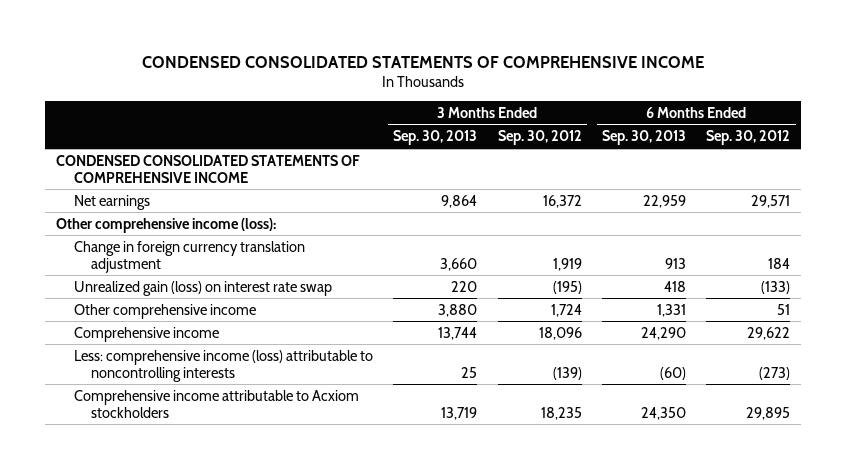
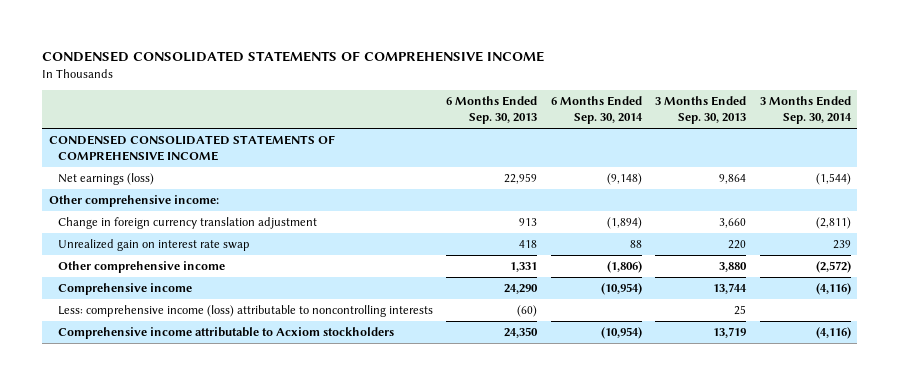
- | 3 Months Ended Sep. 30, 2013 | 3 Months Ended Sep. 30, 2012 | 6 Months Ended Sep. 30, 2013 | 6 Months Ended Sep. 30, 2012
+ | 6 Months Ended Sep. 30, 2013 | 6 Months Ended Sep. 30, 2014 | 3 Months Ended Sep. 30, 2013 | 3 Months Ended Sep. 30, 2014
- Net earnings | 9,864 | 16,372 | 22,959 | 29,571
- Other comprehensive income (loss):
+ Net earnings (loss) | 22,959 | (9,148) | 9,864 | (1,544)
+ Other comprehensive income:
- Unrealized gain (loss) on interest rate swap | 220 | (195) | 418 | (133)
+ Unrealized gain on interest rate swap | 418 | 88 | 220 | 239

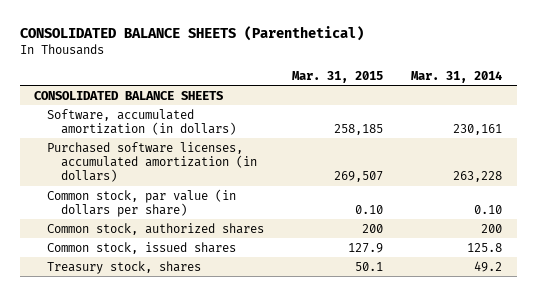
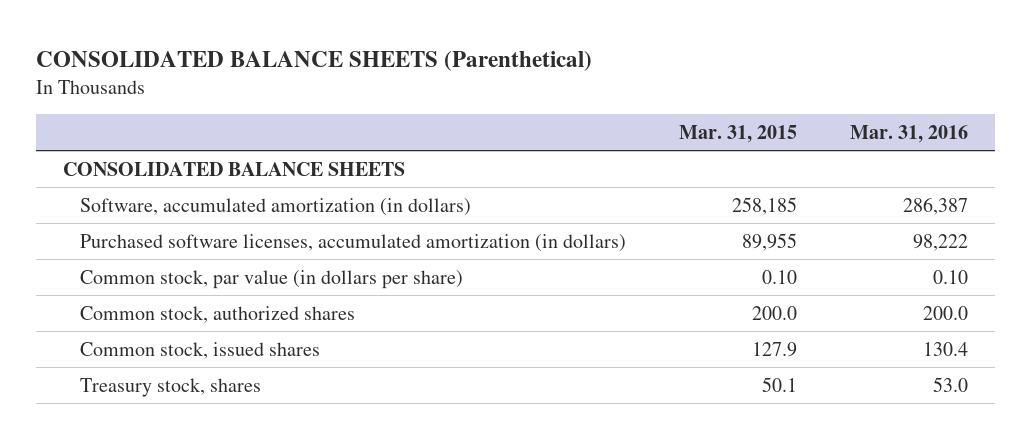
- | Mar. 31, 2015 | Mar. 31, 2014
+ | Mar. 31, 2015 | Mar. 31, 2016
- Purchased software licenses, accumulated amortization (in dollars) | 269,507 | 263,228
+ Purchased software licenses, accumulated amortization (in dollars) | 89,955 | 98,222
- Common stock, authorized shares | 200 | 200
+ Common stock, authorized shares | 200.0 | 200.0

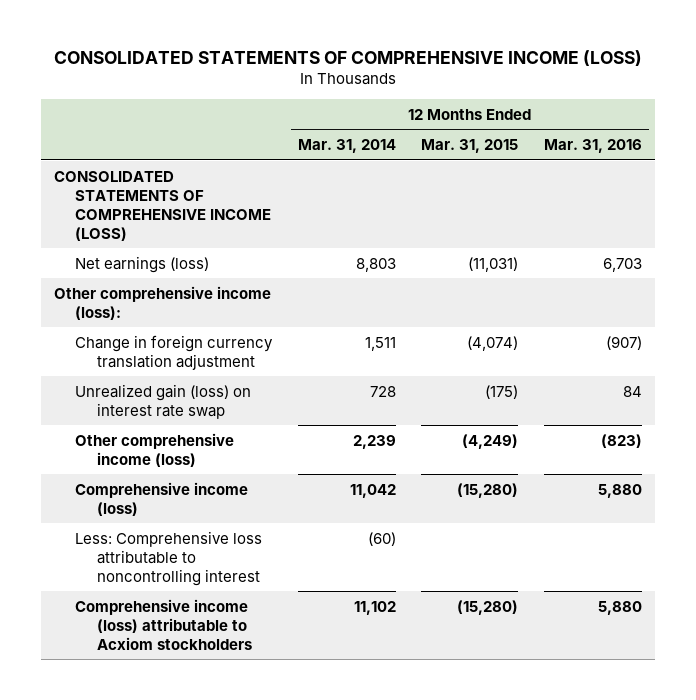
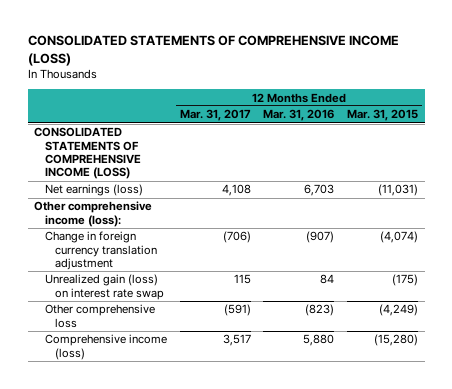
- | 12 Months Ended Mar. 31, 2014 | 12 Months Ended Mar. 31, 2015 | 12 Months Ended Mar. 31, 2016
+ | 12 Months Ended Mar. 31, 2017 | 12 Months Ended Mar. 31, 2016 | 12 Months Ended Mar. 31, 2015
- Other comprehensive income (loss) | 2,239 | (4,249) | (823)
+ Other comprehensive loss | (591) | (823) | (4,249)
- Less: Comprehensive loss attributable to noncontrolling interest | (60) | |
- Comprehensive income (loss) attributable to Acxiom stockholders | 11,102 | (15,280) | 5,880

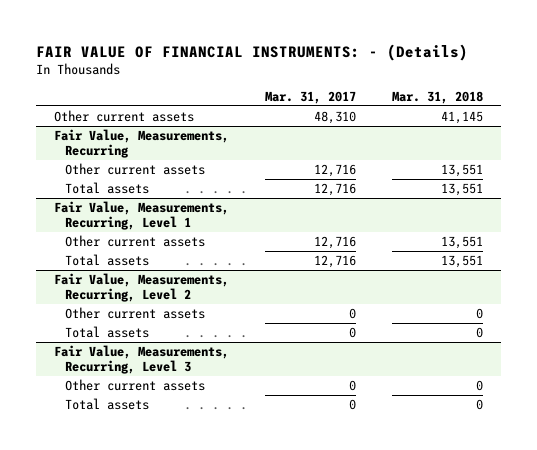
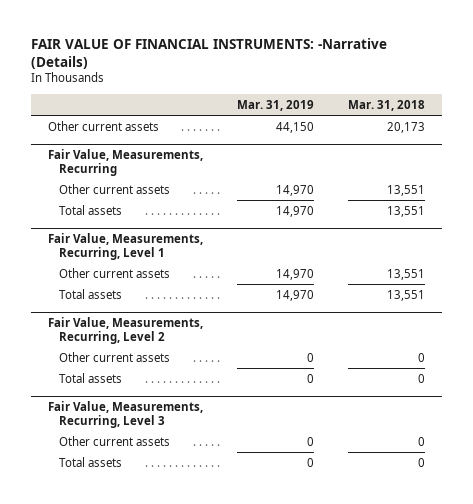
- FAIR VALUE OF FINANCIAL INSTRUMENTS: - (Details)
+ FAIR VALUE OF FINANCIAL INSTRUMENTS: -Narrative (Details)
- | Mar. 31, 2017 | Mar. 31, 2018
+ | Mar. 31, 2019 | Mar. 31, 2018
- Other current assets | 48,310 | 41,145
+ Other current assets | 44,150 | 20,173

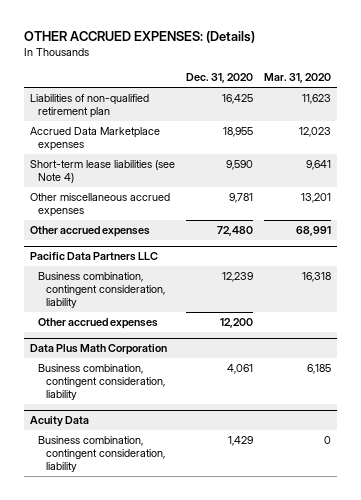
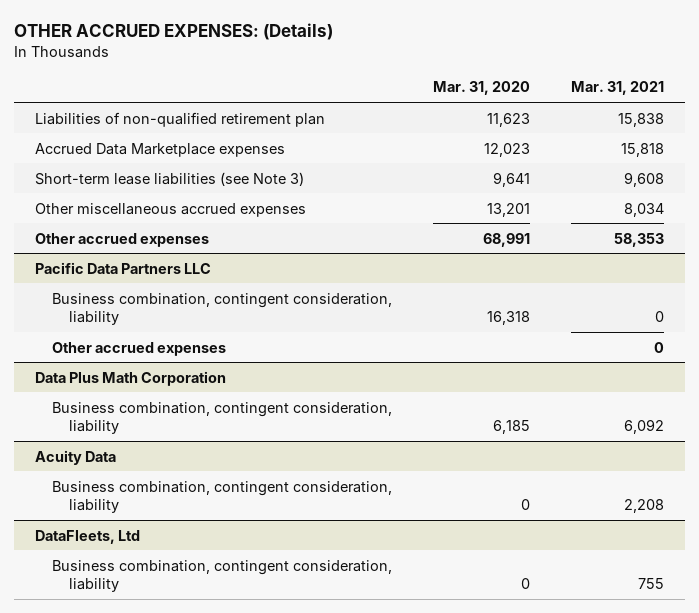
- | Dec. 31, 2020 | Mar. 31, 2020
+ | Mar. 31, 2020 | Mar. 31, 2021
- Short-term lease liabilities (see Note 4) | 9,590 | 9,641
+ Short-term lease liabilities (see Note 3) | 9,641 | 9,608
+ DataFleets, Ltd
+ Business combination, contingent consideration, liability | 0 | 755

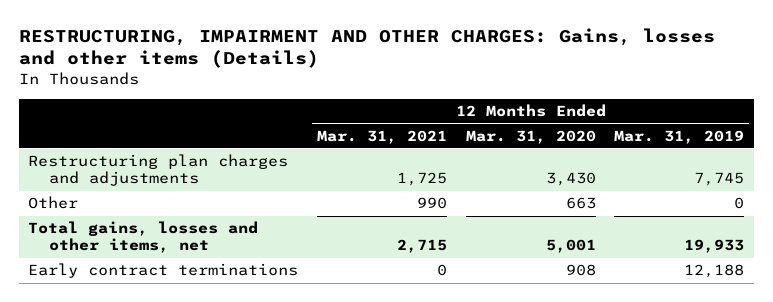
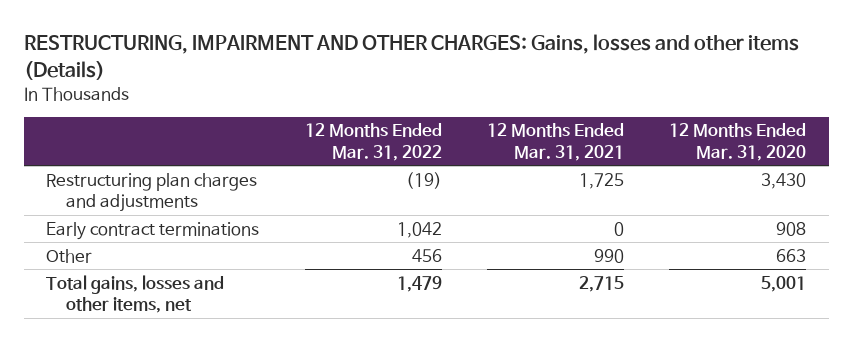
- | 12 Months Ended Mar. 31, 2021 | 12 Months Ended Mar. 31, 2020 | 12 Months Ended Mar. 31, 2019
+ | 12 Months Ended Mar. 31, 2022 | 12 Months Ended Mar. 31, 2021 | 12 Months Ended Mar. 31, 2020
moved up: Early contract terminations | 1,042 | 0 | 908

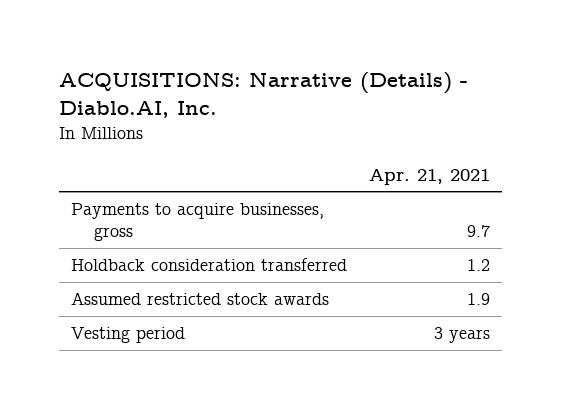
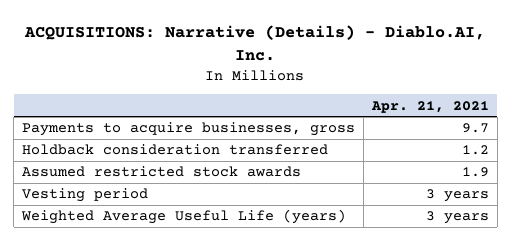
+ Weighted Average Useful Life (years) | 3 years

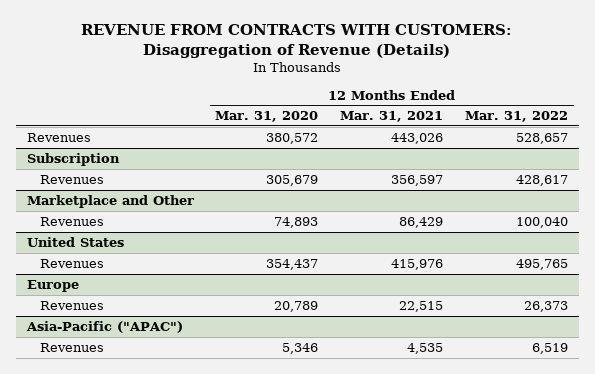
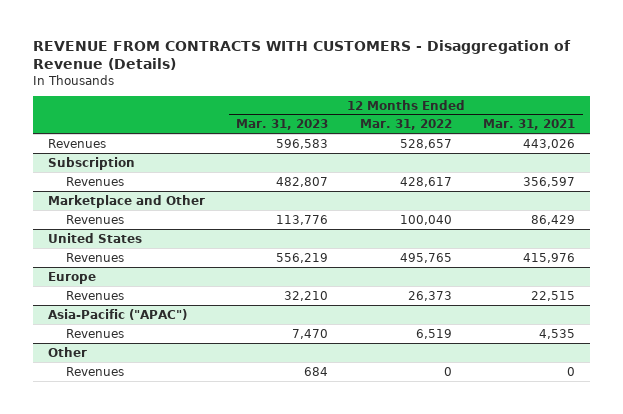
- REVENUE FROM CONTRACTS WITH CUSTOMERS: Disaggregation of Revenue (Details)
+ REVENUE FROM CONTRACTS WITH CUSTOMERS - Disaggregation of Revenue (Details)
- | 12 Months Ended Mar. 31, 2020 | 12 Months Ended Mar. 31, 2021 | 12 Months Ended Mar. 31, 2022
+ | 12 Months Ended Mar. 31, 2023 | 12 Months Ended Mar. 31, 2022 | 12 Months Ended Mar. 31, 2021
+ Other
+ Revenues | 684 | 0 | 0

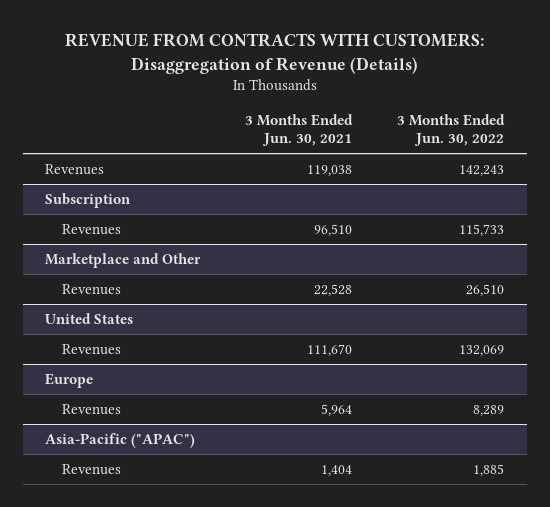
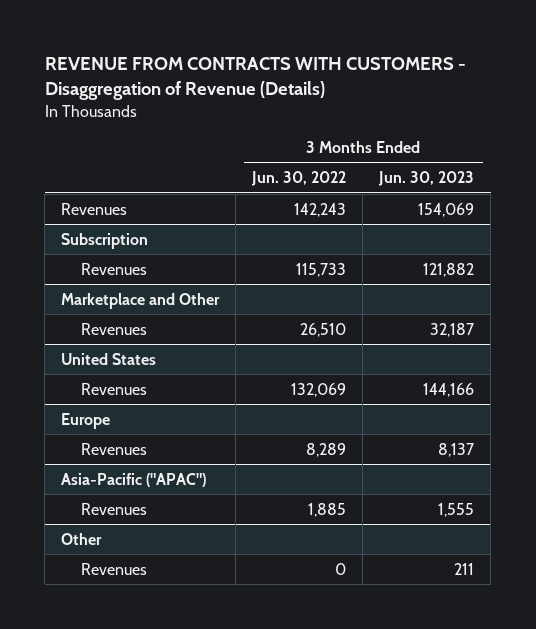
- REVENUE FROM CONTRACTS WITH CUSTOMERS: Disaggregation of Revenue (Details)
+ REVENUE FROM CONTRACTS WITH CUSTOMERS - Disaggregation of Revenue (Details)
- | 3 Months Ended Jun. 30, 2021 | 3 Months Ended Jun. 30, 2022
+ | 3 Months Ended Jun. 30, 2022 | 3 Months Ended Jun. 30, 2023
+ Other
+ Revenues | 0 | 211

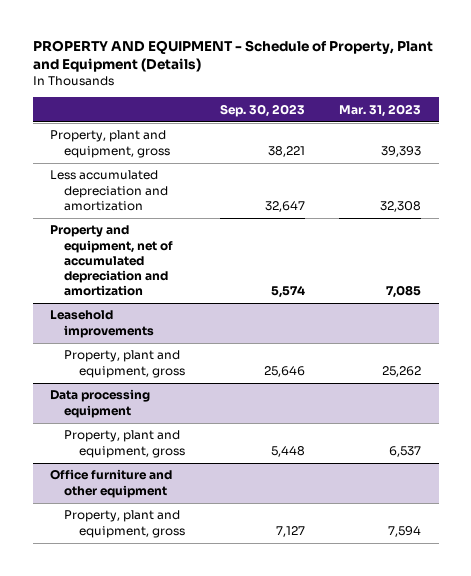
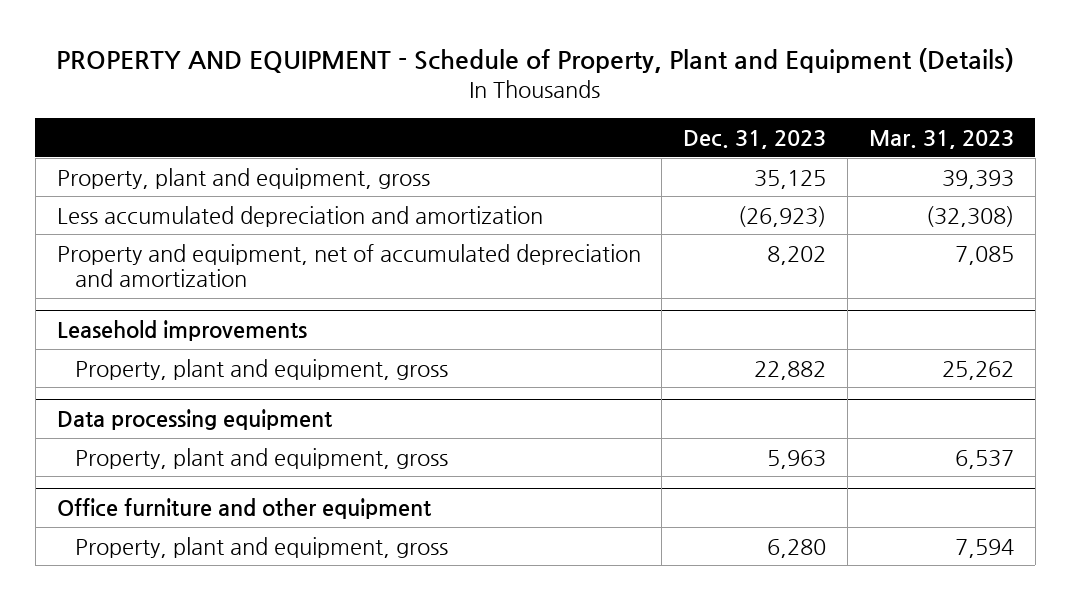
- | Sep. 30, 2023 | Mar. 31, 2023
+ | Dec. 31, 2023 | Mar. 31, 2023
- Less accumulated depreciation and amortization | 32,647 | 32,308
+ Less accumulated depreciation and amortization | (26,923) | (32,308)

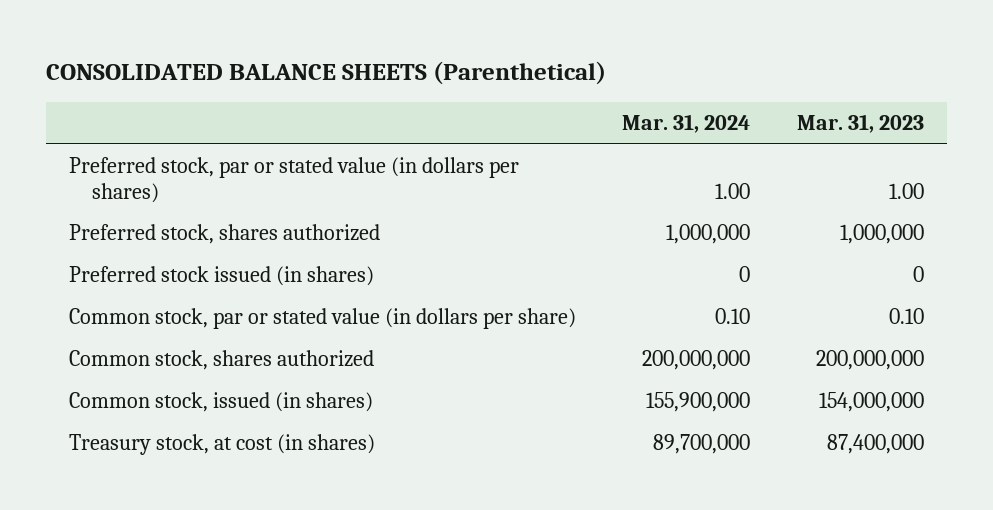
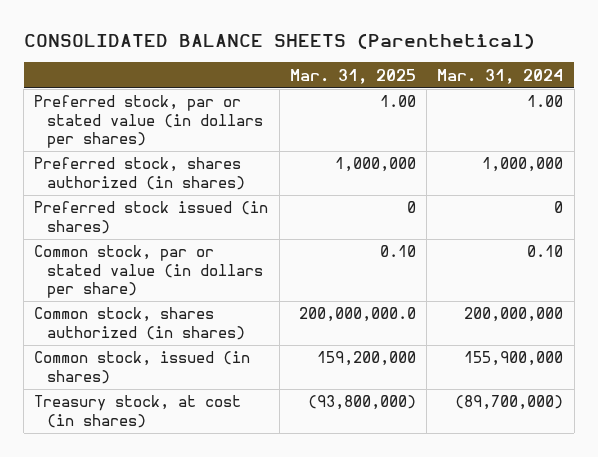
- | Mar. 31, 2024 | Mar. 31, 2023
+ | Mar. 31, 2025 | Mar. 31, 2024
- Preferred stock, shares authorized | 1,000,000 | 1,000,000
+ Preferred stock, shares authorized (in shares) | 1,000,000 | 1,000,000
- Common stock, shares authorized | 200,000,000 | 200,000,000
+ Common stock, shares authorized (in shares) | 200,000,000.0 | 200,000,000
- Treasury stock, at cost (in shares) | 89,700,000 | 87,400,000
+ Treasury stock, at cost (in shares) | (93,800,000) | (89,700,000)

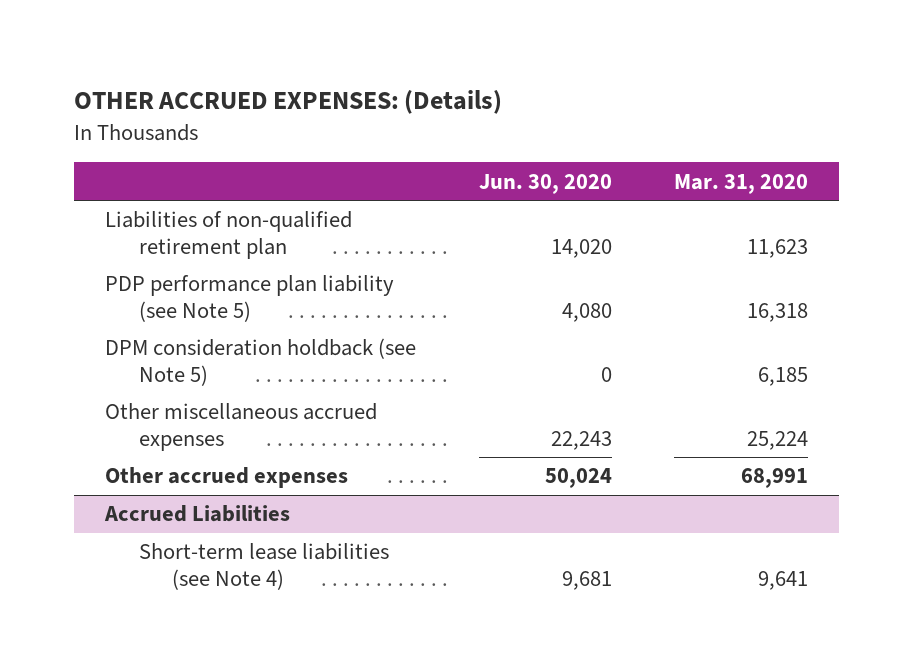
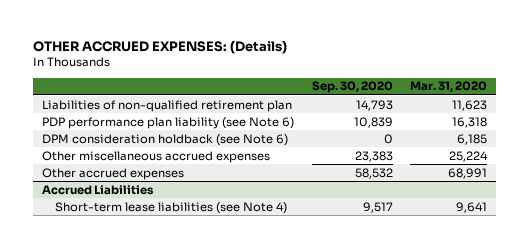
- | Jun. 30, 2020 | Mar. 31, 2020
+ | Sep. 30, 2020 | Mar. 31, 2020
- PDP performance plan liability (see Note 5) | 4,080 | 16,318
- DPM consideration holdback (see Note 5) | 0 | 6,185
+ PDP performance plan liability (see Note 6) | 10,839 | 16,318
+ DPM consideration holdback (see Note 6) | 0 | 6,185

